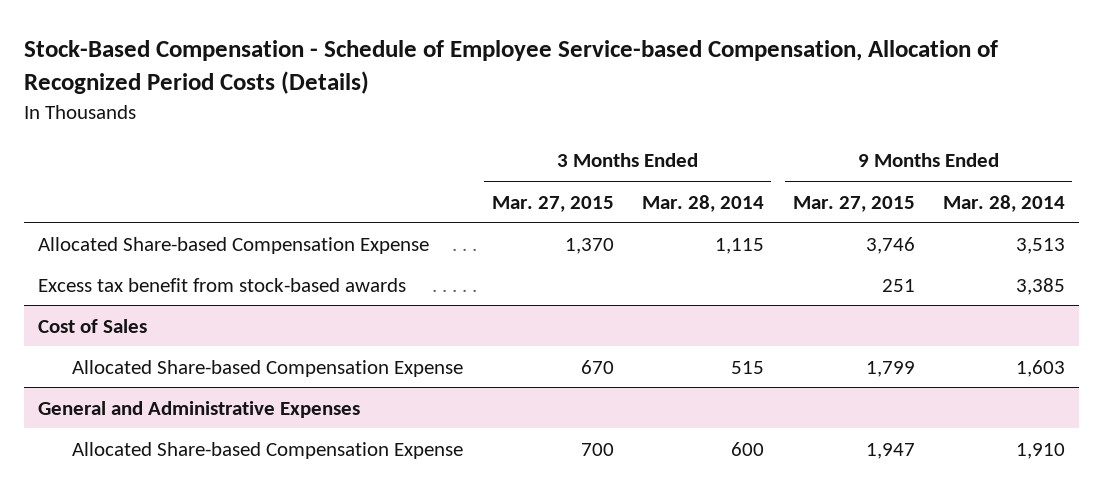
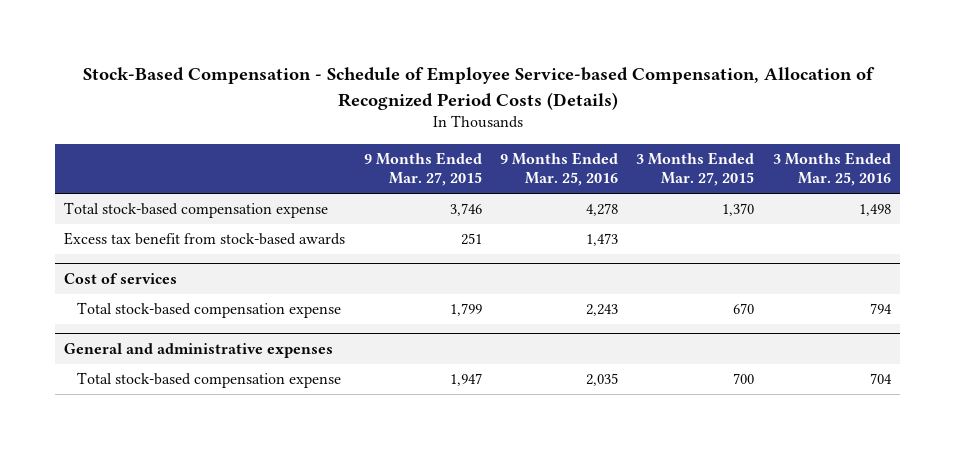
- | 3 Months Ended Mar. 27, 2015 | 3 Months Ended Mar. 28, 2014 | 9 Months Ended Mar. 27, 2015 | 9 Months Ended Mar. 28, 2014
+ | 9 Months Ended Mar. 27, 2015 | 9 Months Ended Mar. 25, 2016 | 3 Months Ended Mar. 27, 2015 | 3 Months Ended Mar. 25, 2016
- Allocated Share-based Compensation Expense | 1,370 | 1,115 | 3,746 | 3,513
+ Total stock-based compensation expense | 3,746 | 4,278 | 1,370 | 1,498
- Cost of Sales
- Allocated Share-based Compensation Expense | 670 | 515 | 1,799 | 1,603
- General and Administrative Expenses
- Allocated Share-based Compensation Expense | 700 | 600 | 1,947 | 1,910
+ Cost of services
+ Total stock-based compensation expense | 1,799 | 2,243 | 670 | 794
+ General and administrative expenses
+ Total stock-based compensation expense | 1,947 | 2,035 | 700 | 704

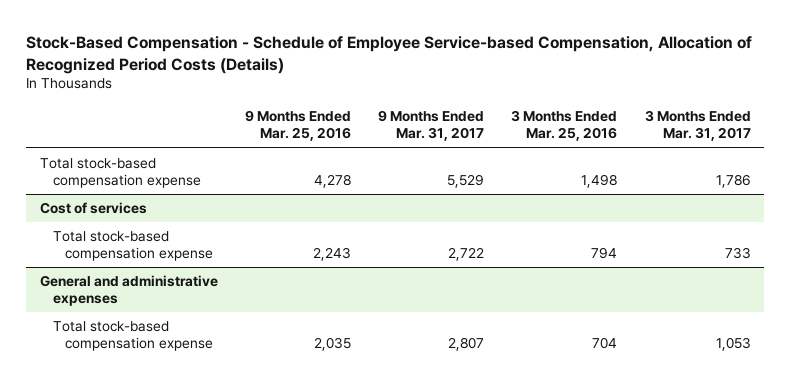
- | 9 Months Ended Mar. 27, 2015 | 9 Months Ended Mar. 25, 2016 | 3 Months Ended Mar. 27, 2015 | 3 Months Ended Mar. 25, 2016
+ | 9 Months Ended Mar. 25, 2016 | 9 Months Ended Mar. 31, 2017 | 3 Months Ended Mar. 25, 2016 | 3 Months Ended Mar. 31, 2017
- Excess tax benefit from stock-based awards | 251 | 1,473 | |

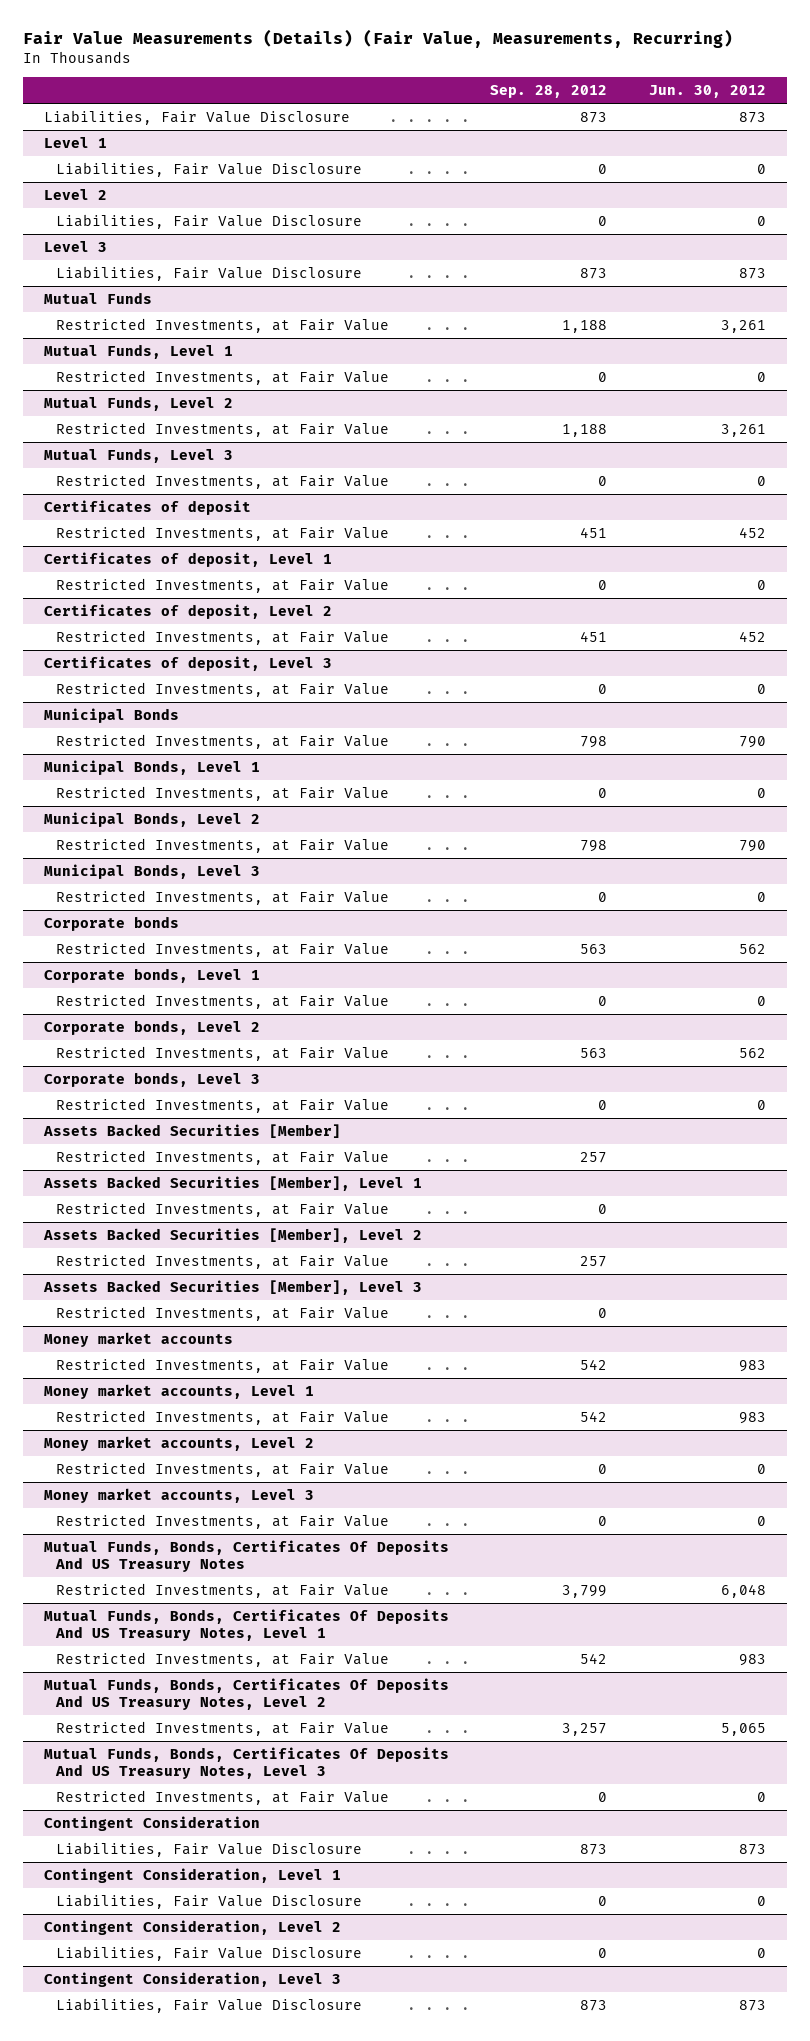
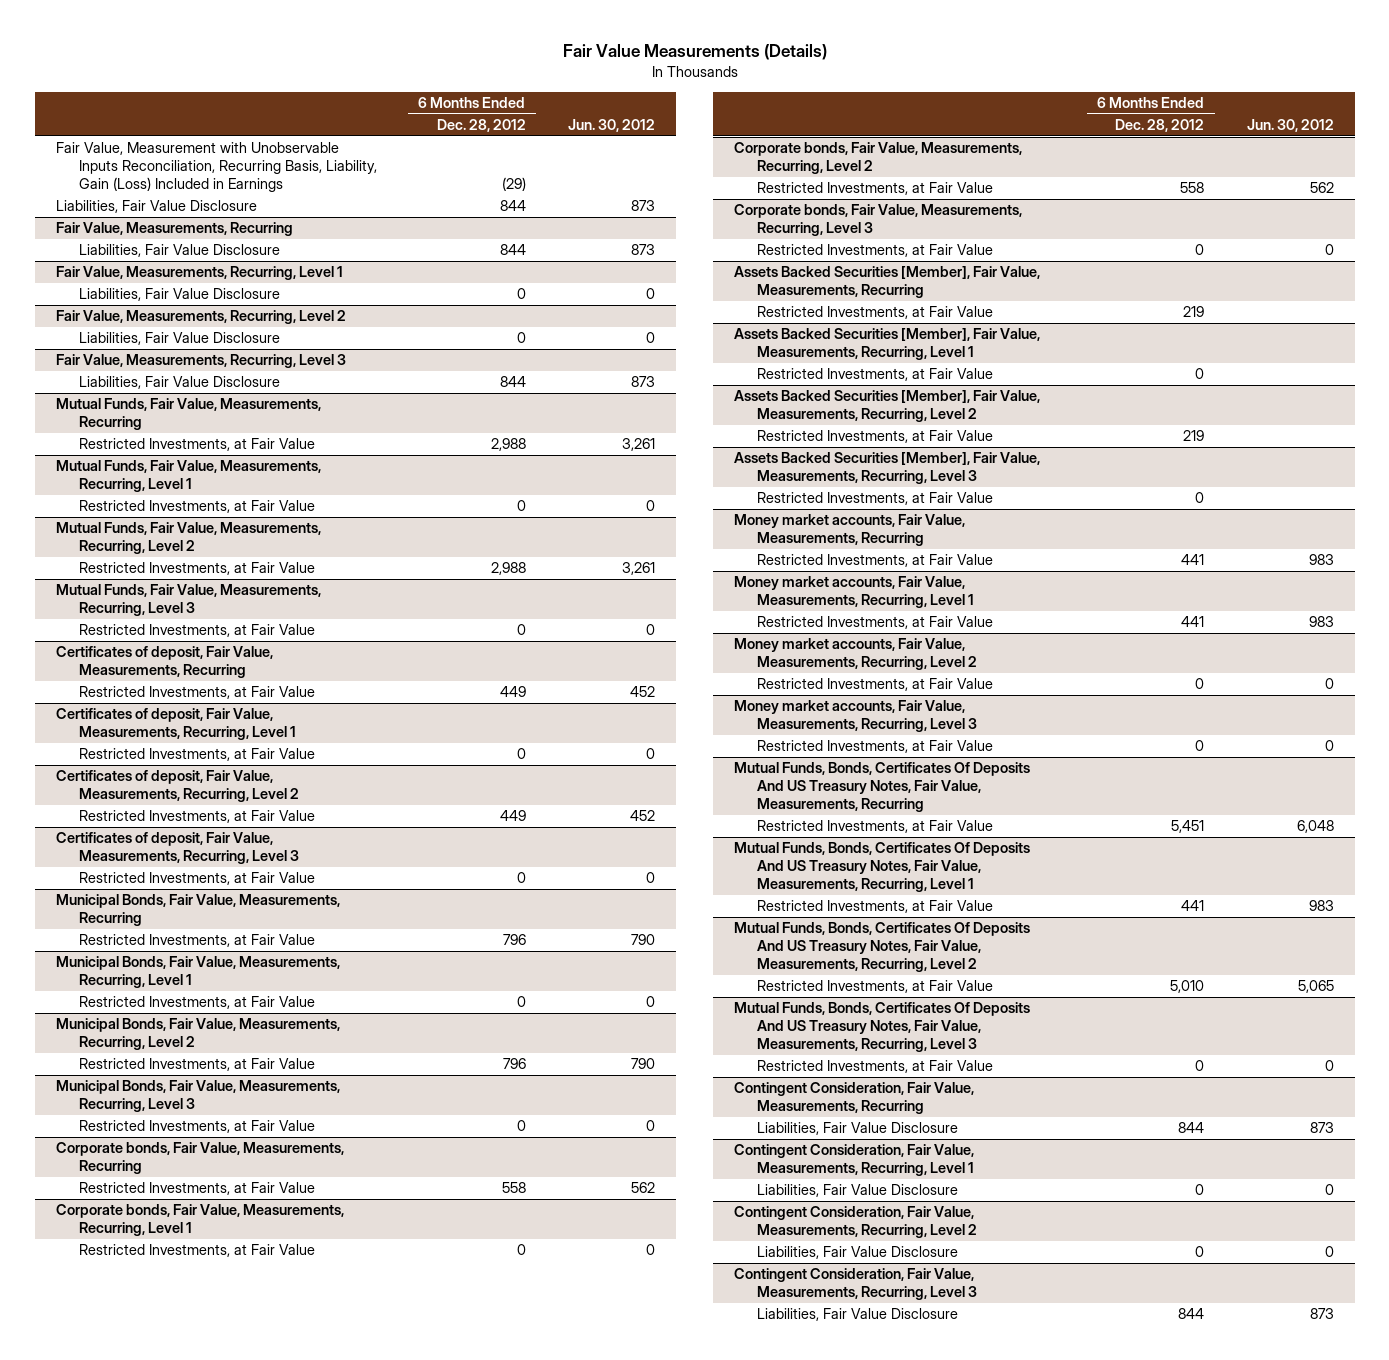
- Fair Value Measurements (Details) (Fair Value, Measurements, Recurring)
+ Fair Value Measurements (Details)
- | Sep. 28, 2012 | Jun. 30, 2012
+ | 6 Months Ended Dec. 28, 2012 | Jun. 30, 2012
+ Fair Value, Measurement with Unobservable Inputs Reconciliation, Recurring Basis, Liability, Gain (Loss) Included in Earnings | (29) |
- Level 1
+ Fair Value, Measurements, Recurring
+ Liabilities, Fair Value Disclosure | 844 | 873
+ Fair Value, Measurements, Recurring, Level 1
- Level 2
+ Fair Value, Measurements, Recurring, Level 2
- Level 3
+ Fair Value, Measurements, Recurring, Level 3
- Mutual Funds
+ Mutual Funds, Fair Value, Measurements, Recurring
- Mutual Funds, Level 1
+ Mutual Funds, Fair Value, Measurements, Recurring, Level 1
- Mutual Funds, Level 2
+ Mutual Funds, Fair Value, Measurements, Recurring, Level 2
- Mutual Funds, Level 3
+ Mutual Funds, Fair Value, Measurements, Recurring, Level 3
- Certificates of deposit
+ Certificates of deposit, Fair Value, Measurements, Recurring
- Certificates of deposit, Level 1
+ Certificates of deposit, Fair Value, Measurements, Recurring, Level 1
- Certificates of deposit, Level 2
+ Certificates of deposit, Fair Value, Measurements, Recurring, Level 2
- Certificates of deposit, Level 3
+ Certificates of deposit, Fair Value, Measurements, Recurring, Level 3
- Municipal Bonds
+ Municipal Bonds, Fair Value, Measurements, Recurring
- Municipal Bonds, Level 1
+ Municipal Bonds, Fair Value, Measurements, Recurring, Level 1
- Municipal Bonds, Level 2
+ Municipal Bonds, Fair Value, Measurements, Recurring, Level 2
- Municipal Bonds, Level 3
+ Municipal Bonds, Fair Value, Measurements, Recurring, Level 3
- Corporate bonds
+ Corporate bonds, Fair Value, Measurements, Recurring
- Corporate bonds, Level 1
+ Corporate bonds, Fair Value, Measurements, Recurring, Level 1
- Corporate bonds, Level 2
+ Corporate bonds, Fair Value, Measurements, Recurring, Level 2
- Corporate bonds, Level 3
+ Corporate bonds, Fair Value, Measurements, Recurring, Level 3
- Assets Backed Securities [Member]
+ Assets Backed Securities [Member], Fair Value, Measurements, Recurring
- Assets Backed Securities [Member], Level 1
+ Assets Backed Securities [Member], Fair Value, Measurements, Recurring, Level 1
- Assets Backed Securities [Member], Level 2
+ Assets Backed Securities [Member], Fair Value, Measurements, Recurring, Level 2
- Assets Backed Securities [Member], Level 3
+ Assets Backed Securities [Member], Fair Value, Measurements, Recurring, Level 3
- Money market accounts
+ Money market accounts, Fair Value, Measurements, Recurring
- Money market accounts, Level 1
+ Money market accounts, Fair Value, Measurements, Recurring, Level 1
- Money market accounts, Level 2
+ Money market accounts, Fair Value, Measurements, Recurring, Level 2
- Money market accounts, Level 3
+ Money market accounts, Fair Value, Measurements, Recurring, Level 3
- Mutual Funds, Bonds, Certificates Of Deposits And US Treasury Notes
+ Mutual Funds, Bonds, Certificates Of Deposits And US Treasury Notes, Fair Value, Measurements, Recurring
- Mutual Funds, Bonds, Certificates Of Deposits And US Treasury Notes, Level 1
+ Mutual Funds, Bonds, Certificates Of Deposits And US Treasury Notes, Fair Value, Measurements, Recurring, Level 1
- Mutual Funds, Bonds, Certificates Of Deposits And US Treasury Notes, Level 2
+ Mutual Funds, Bonds, Certificates Of Deposits And US Treasury Notes, Fair Value, Measurements, Recurring, Level 2
- Mutual Funds, Bonds, Certificates Of Deposits And US Treasury Notes, Level 3
+ Mutual Funds, Bonds, Certificates Of Deposits And US Treasury Notes, Fair Value, Measurements, Recurring, Level 3
- Contingent Consideration
+ Contingent Consideration, Fair Value, Measurements, Recurring
- Contingent Consideration, Level 1
+ Contingent Consideration, Fair Value, Measurements, Recurring, Level 1
- Contingent Consideration, Level 2
+ Contingent Consideration, Fair Value, Measurements, Recurring, Level 2
- Contingent Consideration, Level 3
+ Contingent Consideration, Fair Value, Measurements, Recurring, Level 3

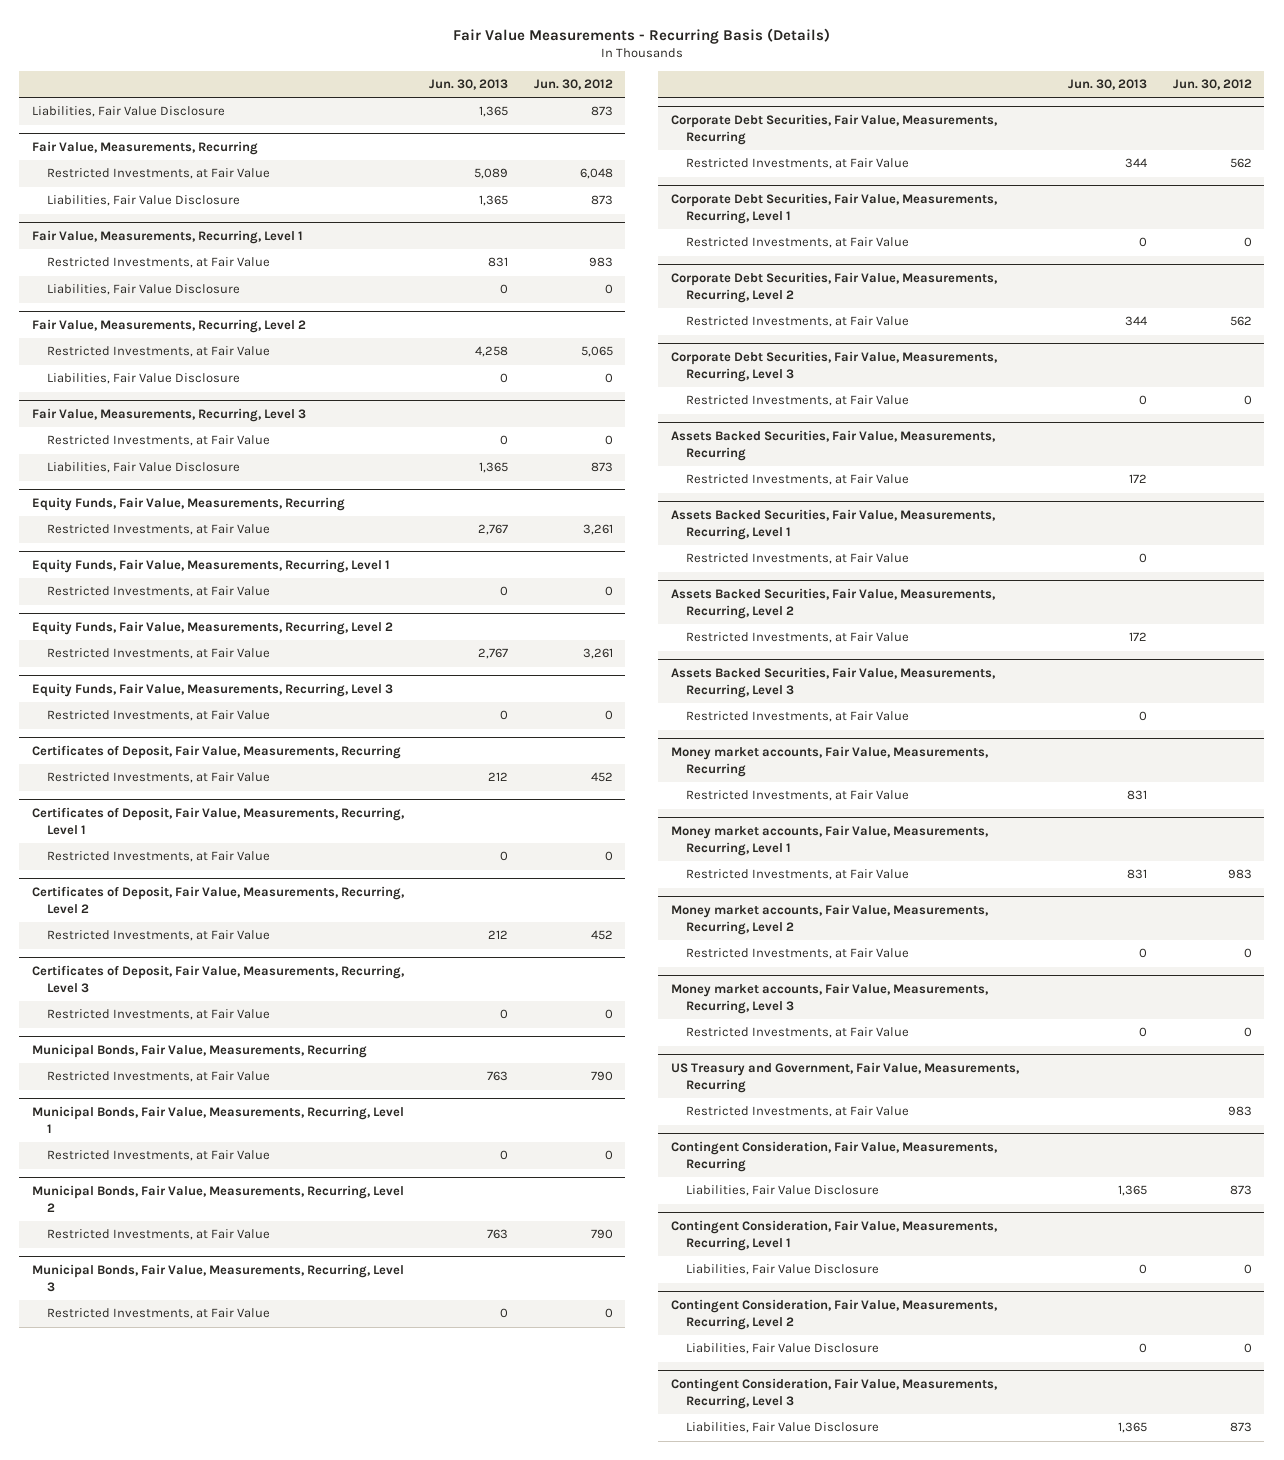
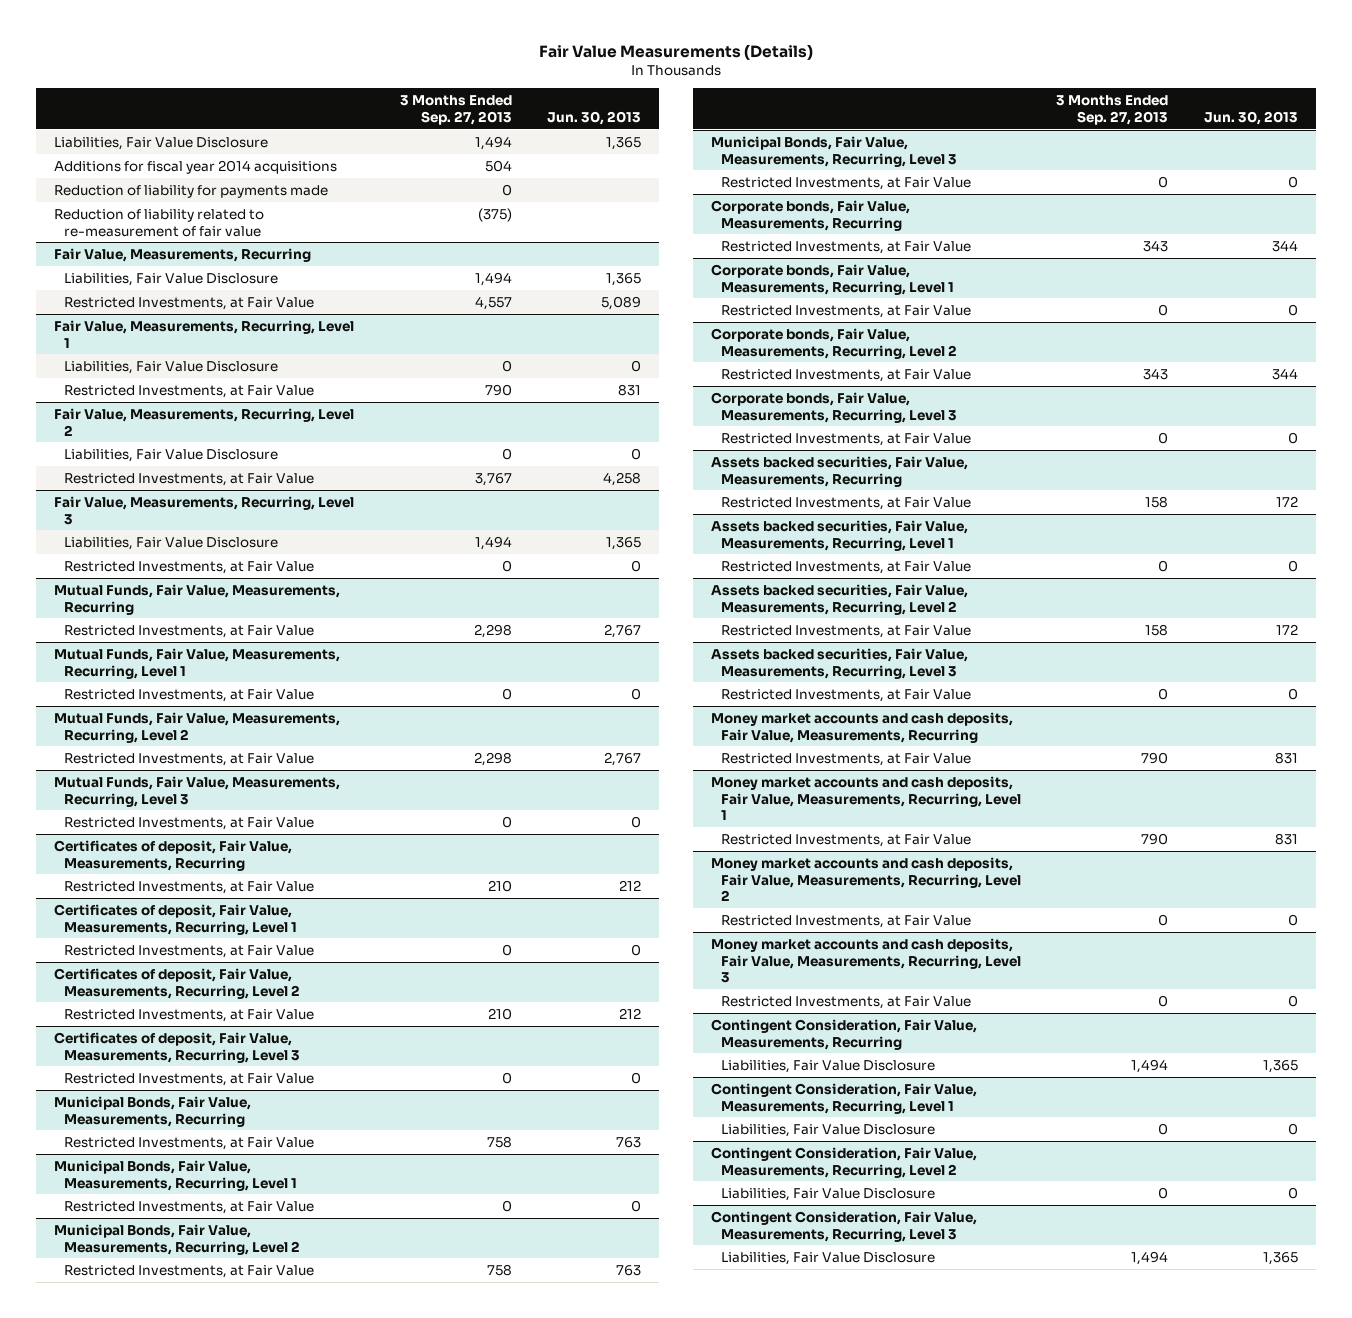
- Fair Value Measurements - Recurring Basis (Details)
+ Fair Value Measurements (Details)
- | Jun. 30, 2013 | Jun. 30, 2012
+ | 3 Months Ended Sep. 27, 2013 | Jun. 30, 2013
+ Additions for fiscal year 2014 acquisitions | 504 |
+ Reduction of liability for payments made | 0 |
+ Reduction of liability related to re-measurement of fair value | (375) |
@ Fair Value, Measurements, Recurring
moved down: Restricted Investments, at Fair Value | 4,557 | 5,089
@ Fair Value, Measurements, Recurring, Level 1
moved down: Restricted Investments, at Fair Value | 790 | 831
@ Fair Value, Measurements, Recurring, Level 2
moved down: Restricted Investments, at Fair Value | 3,767 | 4,258
- Equity Funds, Fair Value, Measurements, Recurring
@ Fair Value, Measurements, Recurring, Level 3
moved down: Restricted Investments, at Fair Value | 0 | 0
+ Mutual Funds, Fair Value, Measurements, Recurring
- Equity Funds, Fair Value, Measurements, Recurring, Level 1
+ Mutual Funds, Fair Value, Measurements, Recurring, Level 1
- Equity Funds, Fair Value, Measurements, Recurring, Level 2
+ Mutual Funds, Fair Value, Measurements, Recurring, Level 2
- Equity Funds, Fair Value, Measurements, Recurring, Level 3
+ Mutual Funds, Fair Value, Measurements, Recurring, Level 3
- Certificates of Deposit, Fair Value, Measurements, Recurring
+ Certificates of deposit, Fair Value, Measurements, Recurring
- Certificates of Deposit, Fair Value, Measurements, Recurring, Level 1
+ Certificates of deposit, Fair Value, Measurements, Recurring, Level 1
- Certificates of Deposit, Fair Value, Measurements, Recurring, Level 2
+ Certificates of deposit, Fair Value, Measurements, Recurring, Level 2
- Certificates of Deposit, Fair Value, Measurements, Recurring, Level 3
+ Certificates of deposit, Fair Value, Measurements, Recurring, Level 3
- Corporate Debt Securities, Fair Value, Measurements, Recurring
+ Corporate bonds, Fair Value, Measurements, Recurring
- Corporate Debt Securities, Fair Value, Measurements, Recurring, Level 1
+ Corporate bonds, Fair Value, Measurements, Recurring, Level 1
- Corporate Debt Securities, Fair Value, Measurements, Recurring, Level 2
+ Corporate bonds, Fair Value, Measurements, Recurring, Level 2
- Corporate Debt Securities, Fair Value, Measurements, Recurring, Level 3
+ Corporate bonds, Fair Value, Measurements, Recurring, Level 3
- Assets Backed Securities, Fair Value, Measurements, Recurring
+ Assets backed securities, Fair Value, Measurements, Recurring
- Assets Backed Securities, Fair Value, Measurements, Recurring, Level 1
+ Assets backed securities, Fair Value, Measurements, Recurring, Level 1
- Assets Backed Securities, Fair Value, Measurements, Recurring, Level 2
+ Assets backed securities, Fair Value, Measurements, Recurring, Level 2
- Assets Backed Securities, Fair Value, Measurements, Recurring, Level 3
+ Assets backed securities, Fair Value, Measurements, Recurring, Level 3
- Money market accounts, Fair Value, Measurements, Recurring
+ Money market accounts and cash deposits, Fair Value, Measurements, Recurring
- Money market accounts, Fair Value, Measurements, Recurring, Level 1
+ Money market accounts and cash deposits, Fair Value, Measurements, Recurring, Level 1
- Money market accounts, Fair Value, Measurements, Recurring, Level 2
+ Money market accounts and cash deposits, Fair Value, Measurements, Recurring, Level 2
- Money market accounts, Fair Value, Measurements, Recurring, Level 3
+ Money market accounts and cash deposits, Fair Value, Measurements, Recurring, Level 3
- US Treasury and Government, Fair Value, Measurements, Recurring
- Restricted Investments, at Fair Value | | 983

